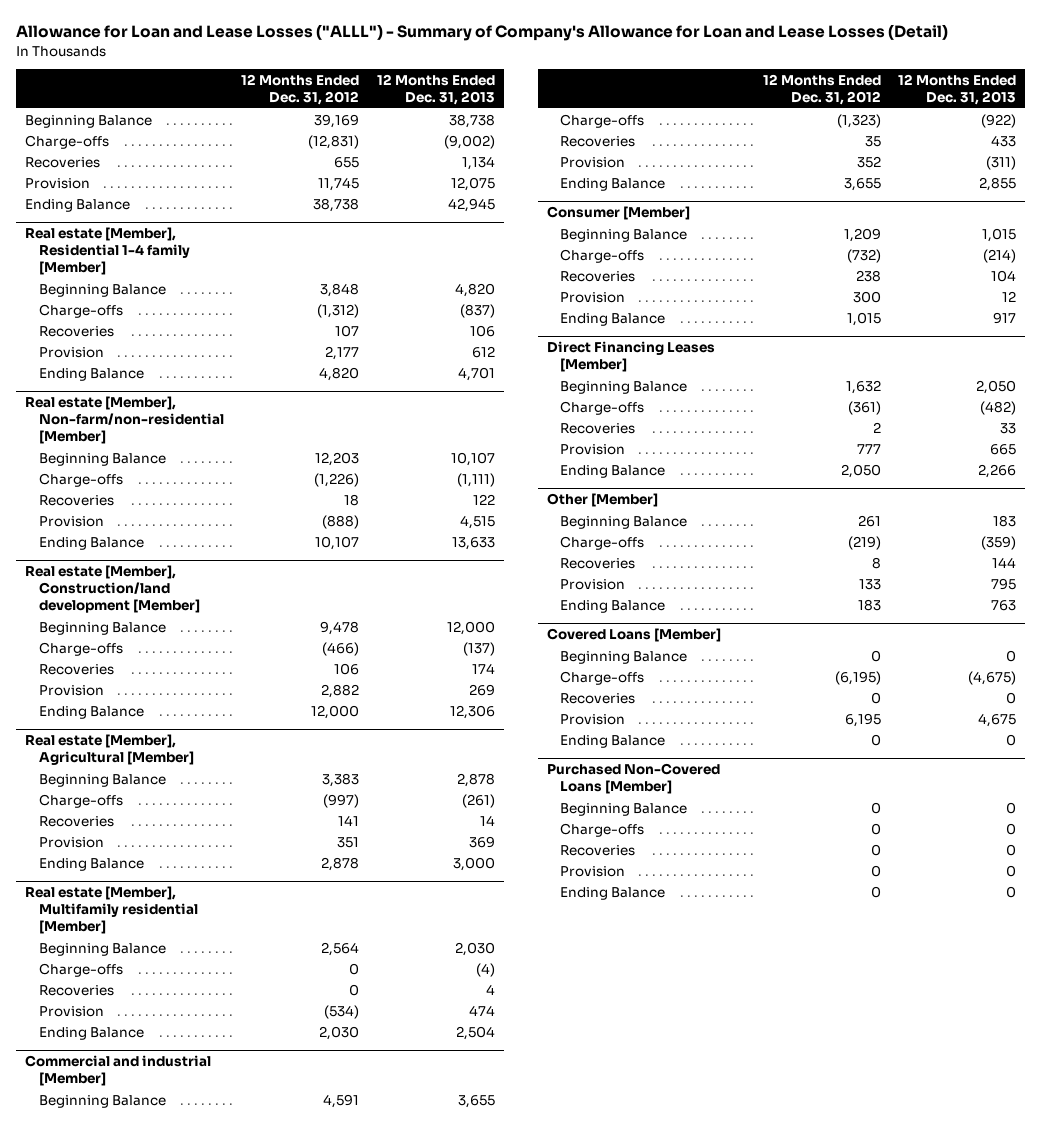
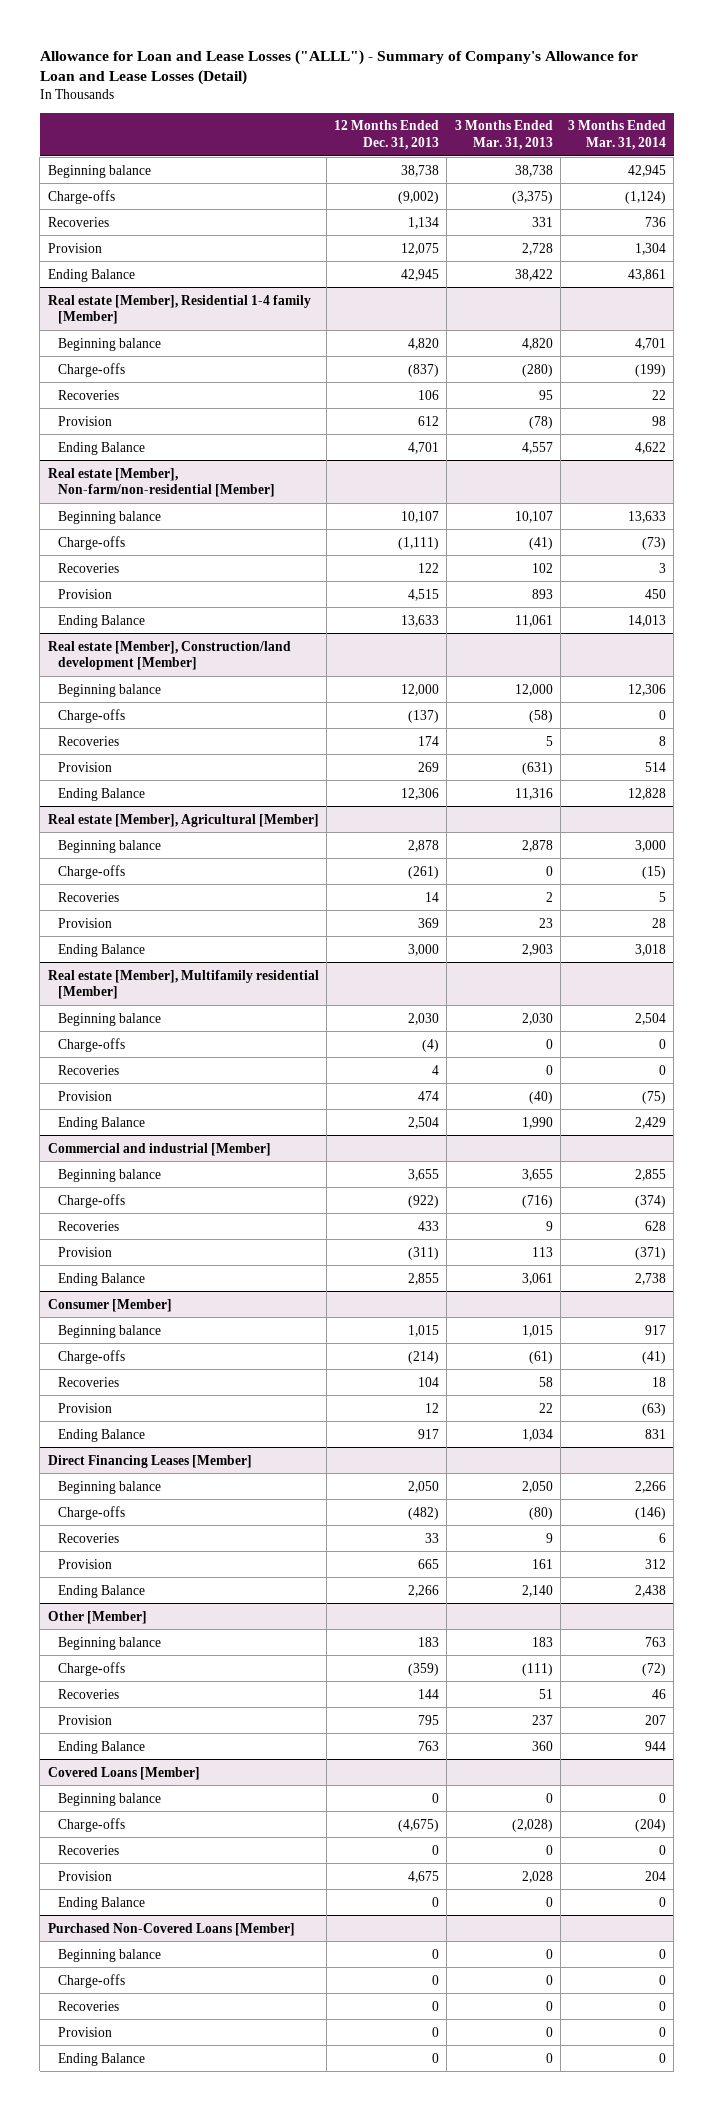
- | 12 Months Ended Dec. 31, 2012 | 12 Months Ended Dec. 31, 2013
+ | 12 Months Ended Dec. 31, 2013 | 3 Months Ended Mar. 31, 2013 | 3 Months Ended Mar. 31, 2014
- Beginning Balance | 39,169 | 38,738
+ Beginning balance | 38,738 | 38,738 | 42,945
@ Real estate [Member], Residential 1-4 family [Member]
- Beginning Balance | 3,848 | 4,820
+ Beginning balance | 4,820 | 4,820 | 4,701
@ Real estate [Member], Non-farm/non-residential [Member]
- Beginning Balance | 12,203 | 10,107
+ Beginning balance | 10,107 | 10,107 | 13,633
@ Real estate [Member], Construction/land development [Member]
- Beginning Balance | 9,478 | 12,000
+ Beginning balance | 12,000 | 12,000 | 12,306
@ Real estate [Member], Agricultural [Member]
- Beginning Balance | 3,383 | 2,878
+ Beginning balance | 2,878 | 2,878 | 3,000
@ Real estate [Member], Multifamily residential [Member]
- Beginning Balance | 2,564 | 2,030
+ Beginning balance | 2,030 | 2,030 | 2,504
@ Commercial and industrial [Member]
- Beginning Balance | 4,591 | 3,655
+ Beginning balance | 3,655 | 3,655 | 2,855
@ Consumer [Member]
- Beginning Balance | 1,209 | 1,015
+ Beginning balance | 1,015 | 1,015 | 917
@ Direct Financing Leases [Member]
- Beginning Balance | 1,632 | 2,050
+ Beginning balance | 2,050 | 2,050 | 2,266
@ Other [Member]
- Beginning Balance | 261 | 183
+ Beginning balance | 183 | 183 | 763
@ Covered Loans [Member]
- Beginning Balance | 0 | 0
+ Beginning balance | 0 | 0 | 0
@ Purchased Non-Covered Loans [Member]
- Beginning Balance | 0 | 0
+ Beginning balance | 0 | 0 | 0

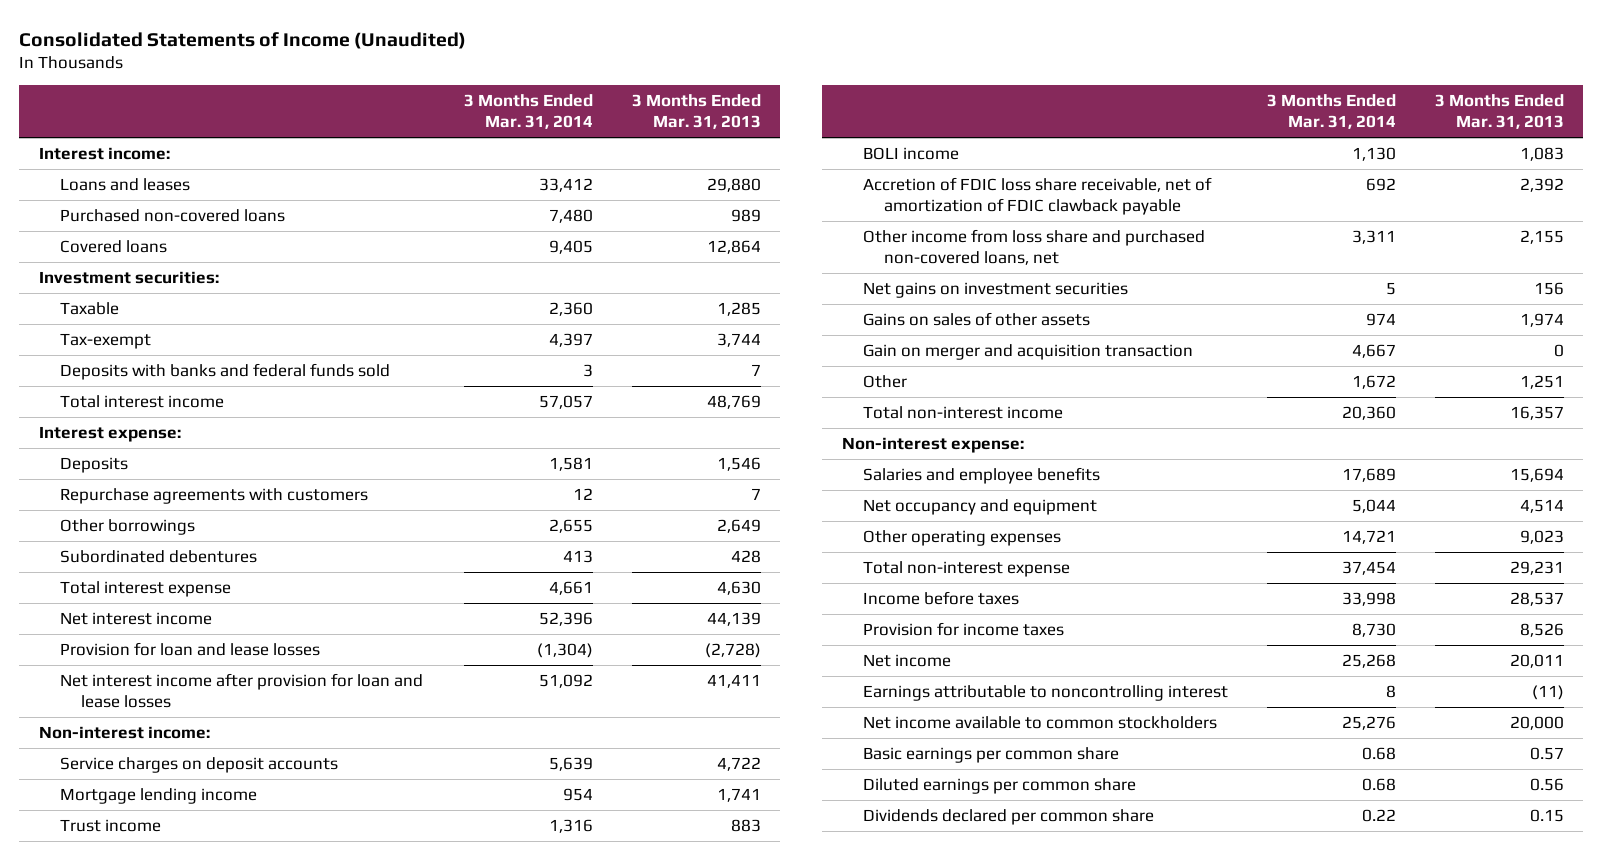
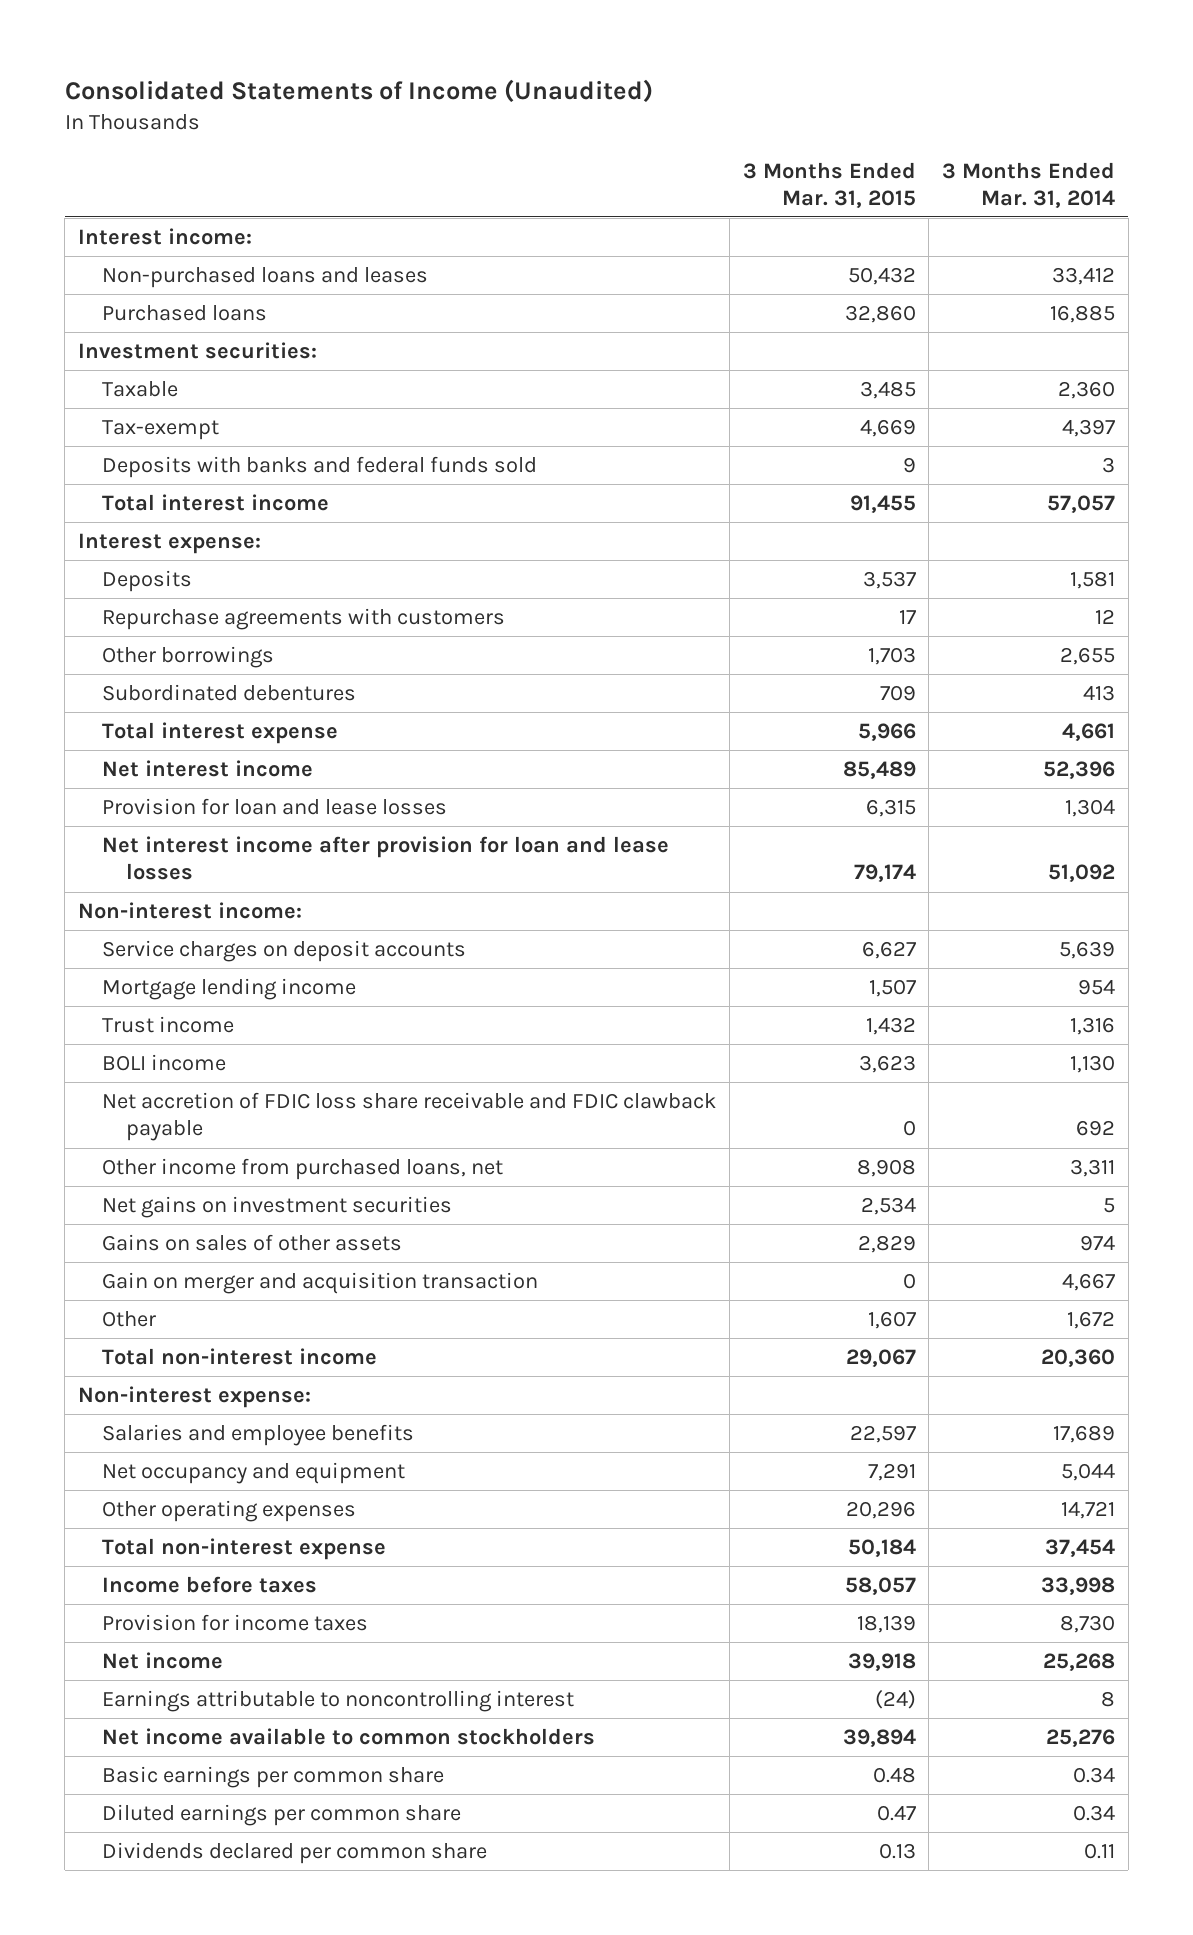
- | 3 Months Ended Mar. 31, 2014 | 3 Months Ended Mar. 31, 2013
+ | 3 Months Ended Mar. 31, 2015 | 3 Months Ended Mar. 31, 2014
- Loans and leases | 33,412 | 29,880
- Purchased non-covered loans | 7,480 | 989
- Covered loans | 9,405 | 12,864
+ Non-purchased loans and leases | 50,432 | 33,412
+ Purchased loans | 32,860 | 16,885
- Provision for loan and lease losses | (1,304) | (2,728)
+ Provision for loan and lease losses | 6,315 | 1,304
- Accretion of FDIC loss share receivable, net of amortization of FDIC clawback payable | 692 | 2,392
- Other income from loss share and purchased non-covered loans, net | 3,311 | 2,155
+ Net accretion of FDIC loss share receivable and FDIC clawback payable | 0 | 692
+ Other income from purchased loans, net | 8,908 | 3,311
- Basic earnings per common share | 0.68 | 0.57
- Diluted earnings per common share | 0.68 | 0.56
- Dividends declared per common share | 0.22 | 0.15
+ Basic earnings per common share | 0.48 | 0.34
+ Diluted earnings per common share | 0.47 | 0.34
+ Dividends declared per common share | 0.13 | 0.11

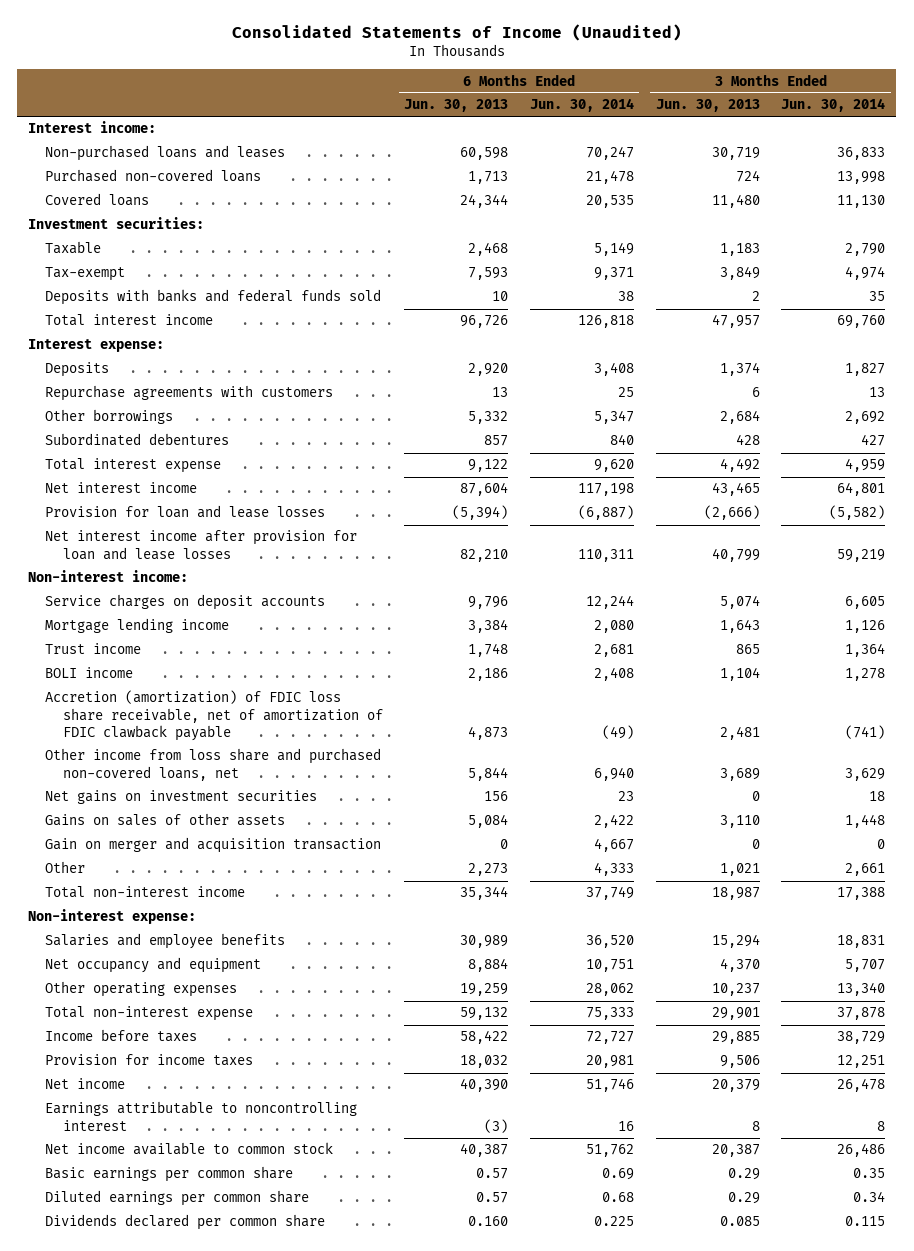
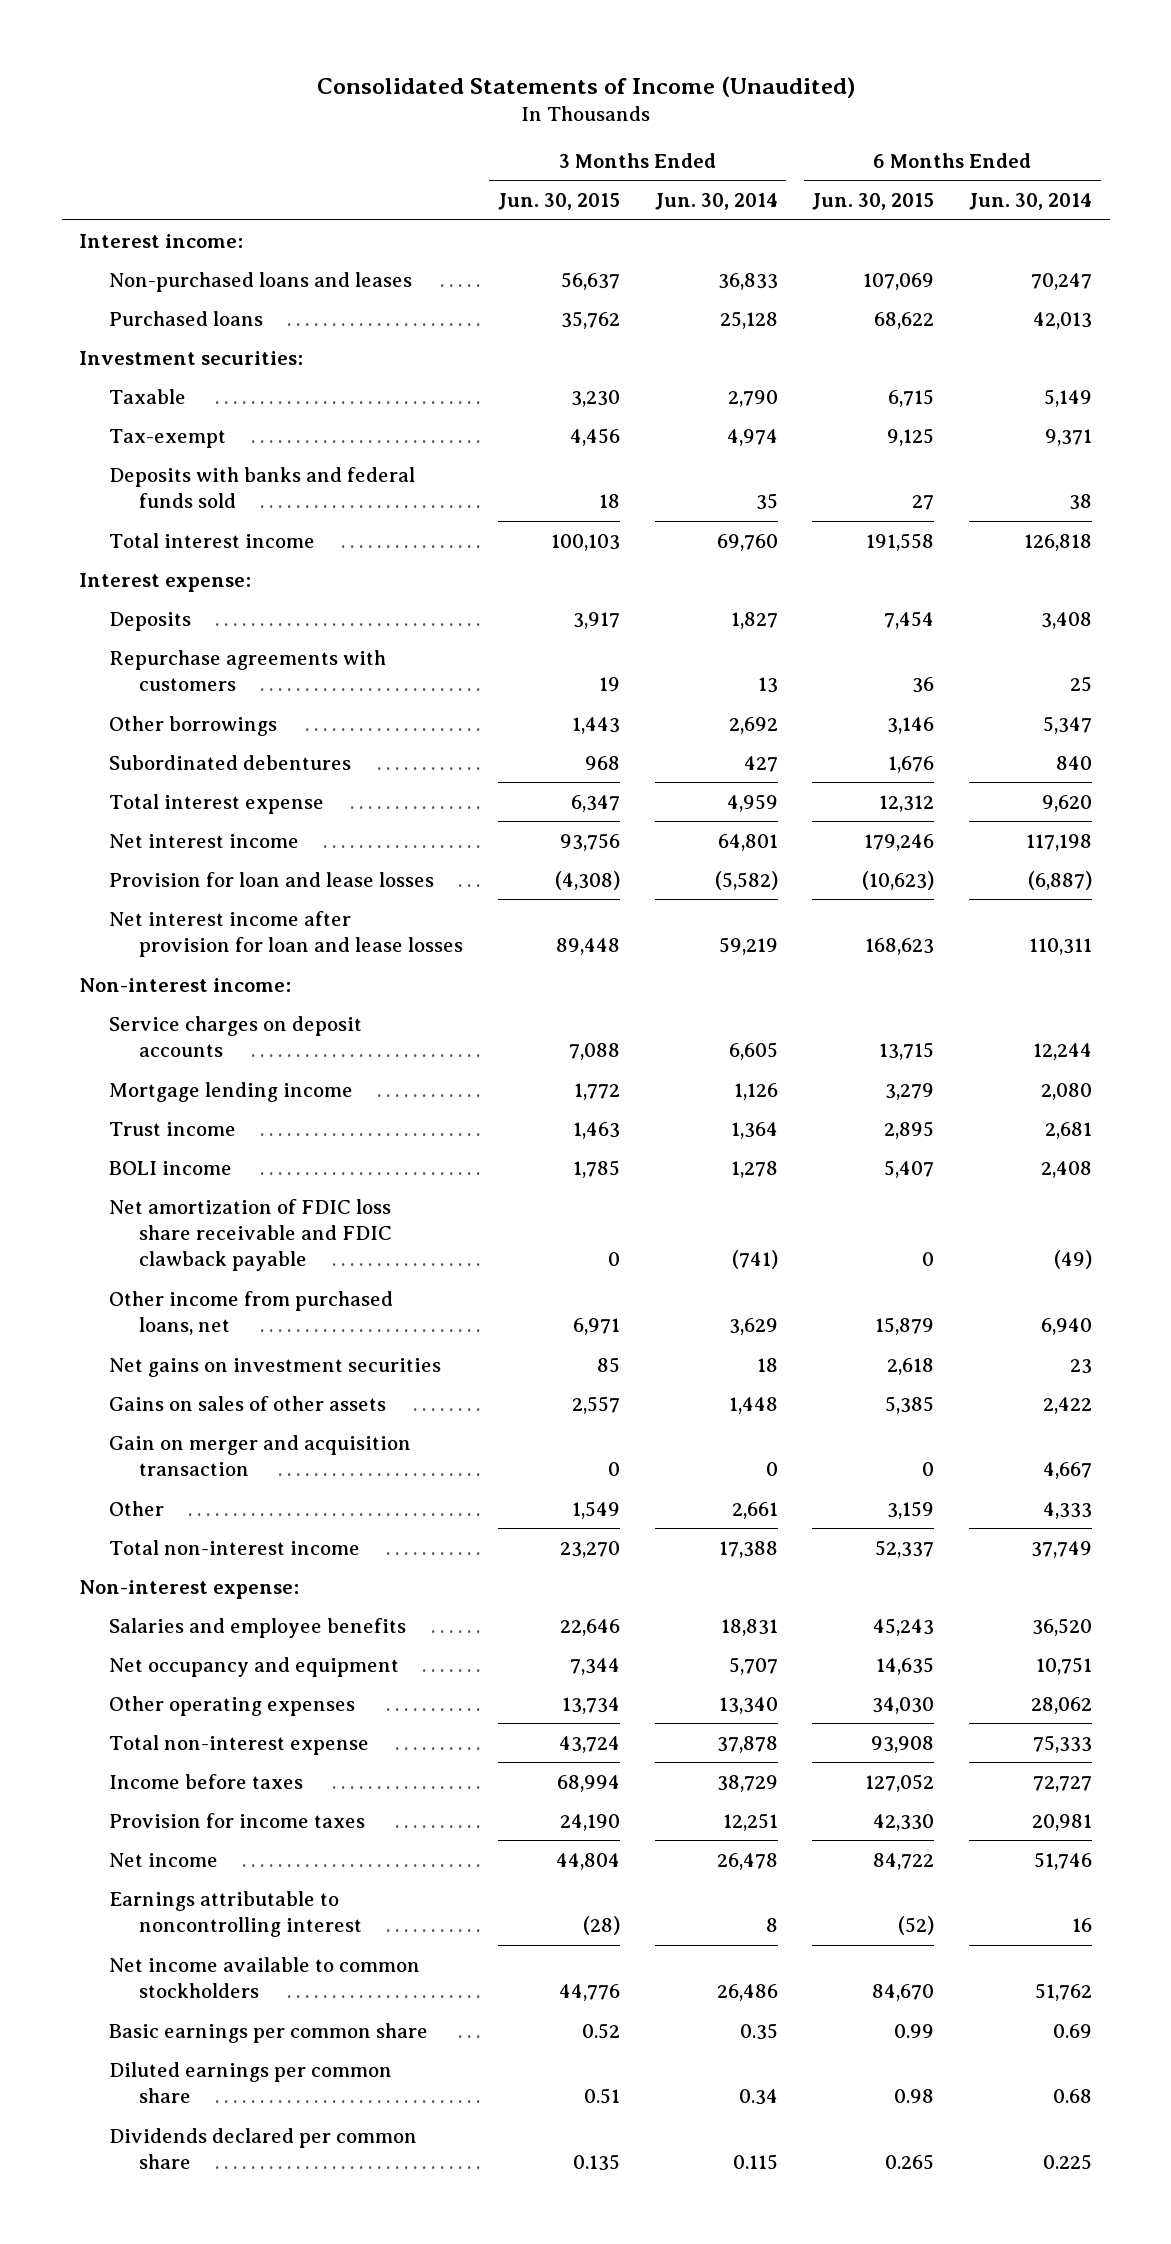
- | 6 Months Ended Jun. 30, 2013 | 6 Months Ended Jun. 30, 2014 | 3 Months Ended Jun. 30, 2013 | 3 Months Ended Jun. 30, 2014
+ | 3 Months Ended Jun. 30, 2015 | 3 Months Ended Jun. 30, 2014 | 6 Months Ended Jun. 30, 2015 | 6 Months Ended Jun. 30, 2014
- Purchased non-covered loans | 1,713 | 21,478 | 724 | 13,998
- Covered loans | 24,344 | 20,535 | 11,480 | 11,130
+ Purchased loans | 35,762 | 25,128 | 68,622 | 42,013
- Accretion (amortization) of FDIC loss share receivable, net of amortization of FDIC clawback payable | 4,873 | (49) | 2,481 | (741)
- Other income from loss share and purchased non-covered loans, net | 5,844 | 6,940 | 3,689 | 3,629
+ Net amortization of FDIC loss share receivable and FDIC clawback payable | 0 | (741) | 0 | (49)
+ Other income from purchased loans, net | 6,971 | 3,629 | 15,879 | 6,940
- Net income available to common stock | 40,387 | 51,762 | 20,387 | 26,486
+ Net income available to common stockholders | 44,776 | 26,486 | 84,670 | 51,762

